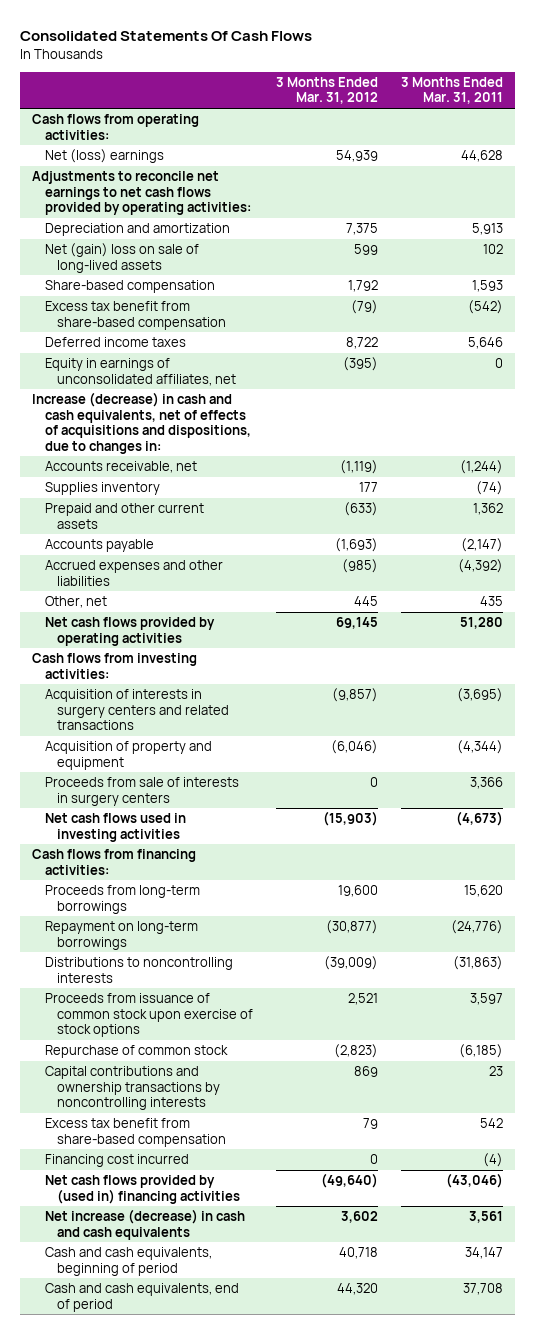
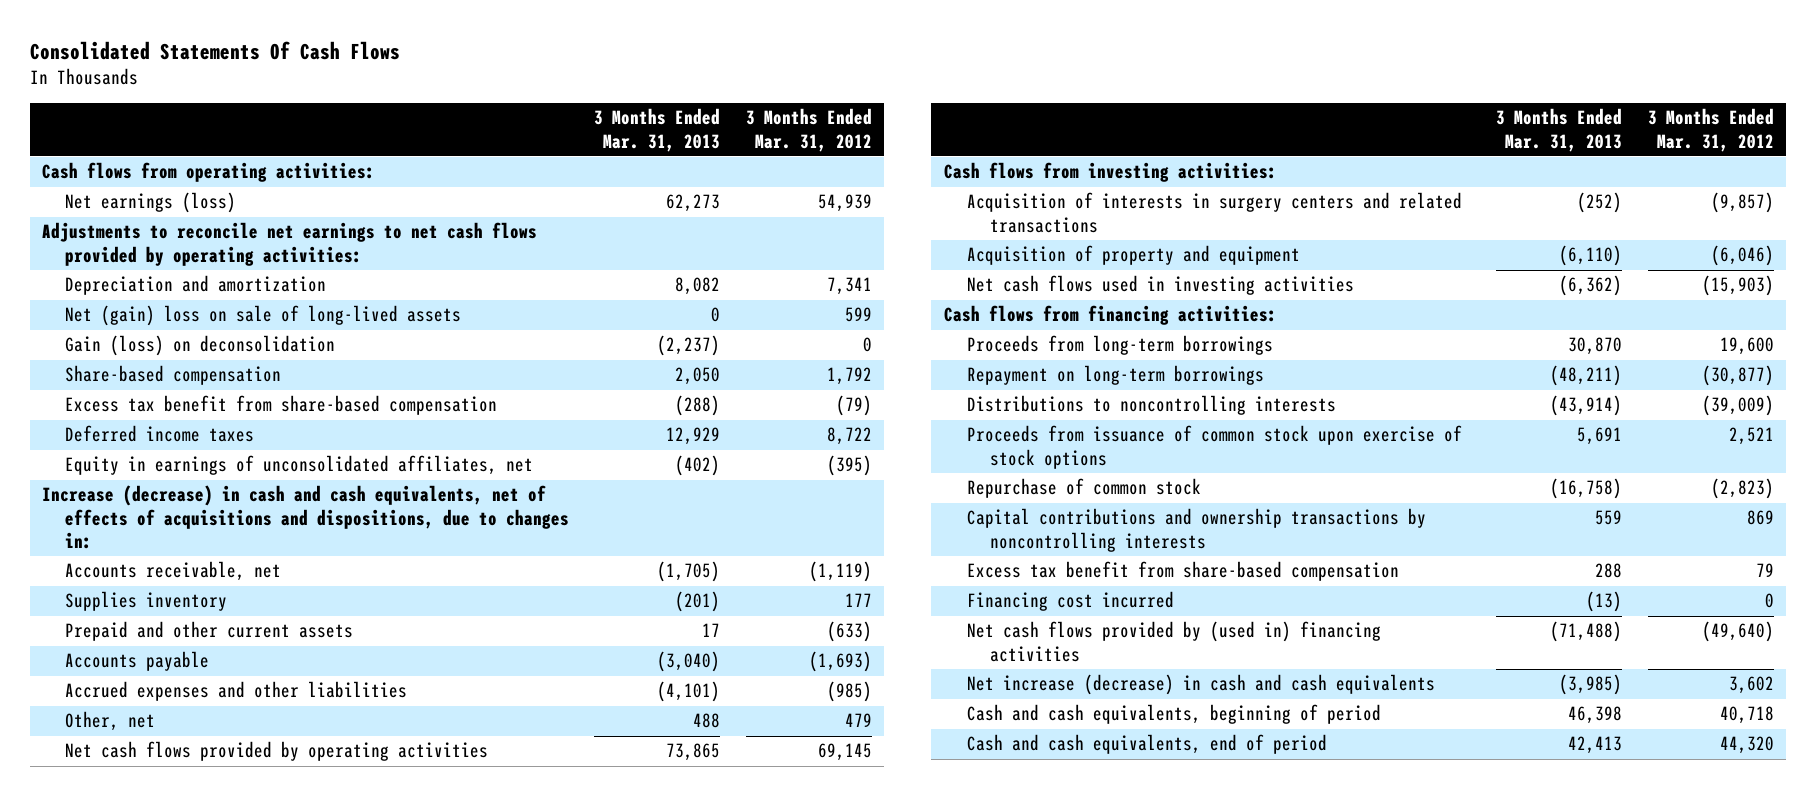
- | 3 Months Ended Mar. 31, 2012 | 3 Months Ended Mar. 31, 2011
+ | 3 Months Ended Mar. 31, 2013 | 3 Months Ended Mar. 31, 2012
- Net (loss) earnings | 54,939 | 44,628
+ Net earnings (loss) | 62,273 | 54,939
- Depreciation and amortization | 7,375 | 5,913
+ Depreciation and amortization | 8,082 | 7,341
+ Gain (loss) on deconsolidation | (2,237) | 0
- Other, net | 445 | 435
+ Other, net | 488 | 479
- Proceeds from sale of interests in surgery centers | 0 | 3,366

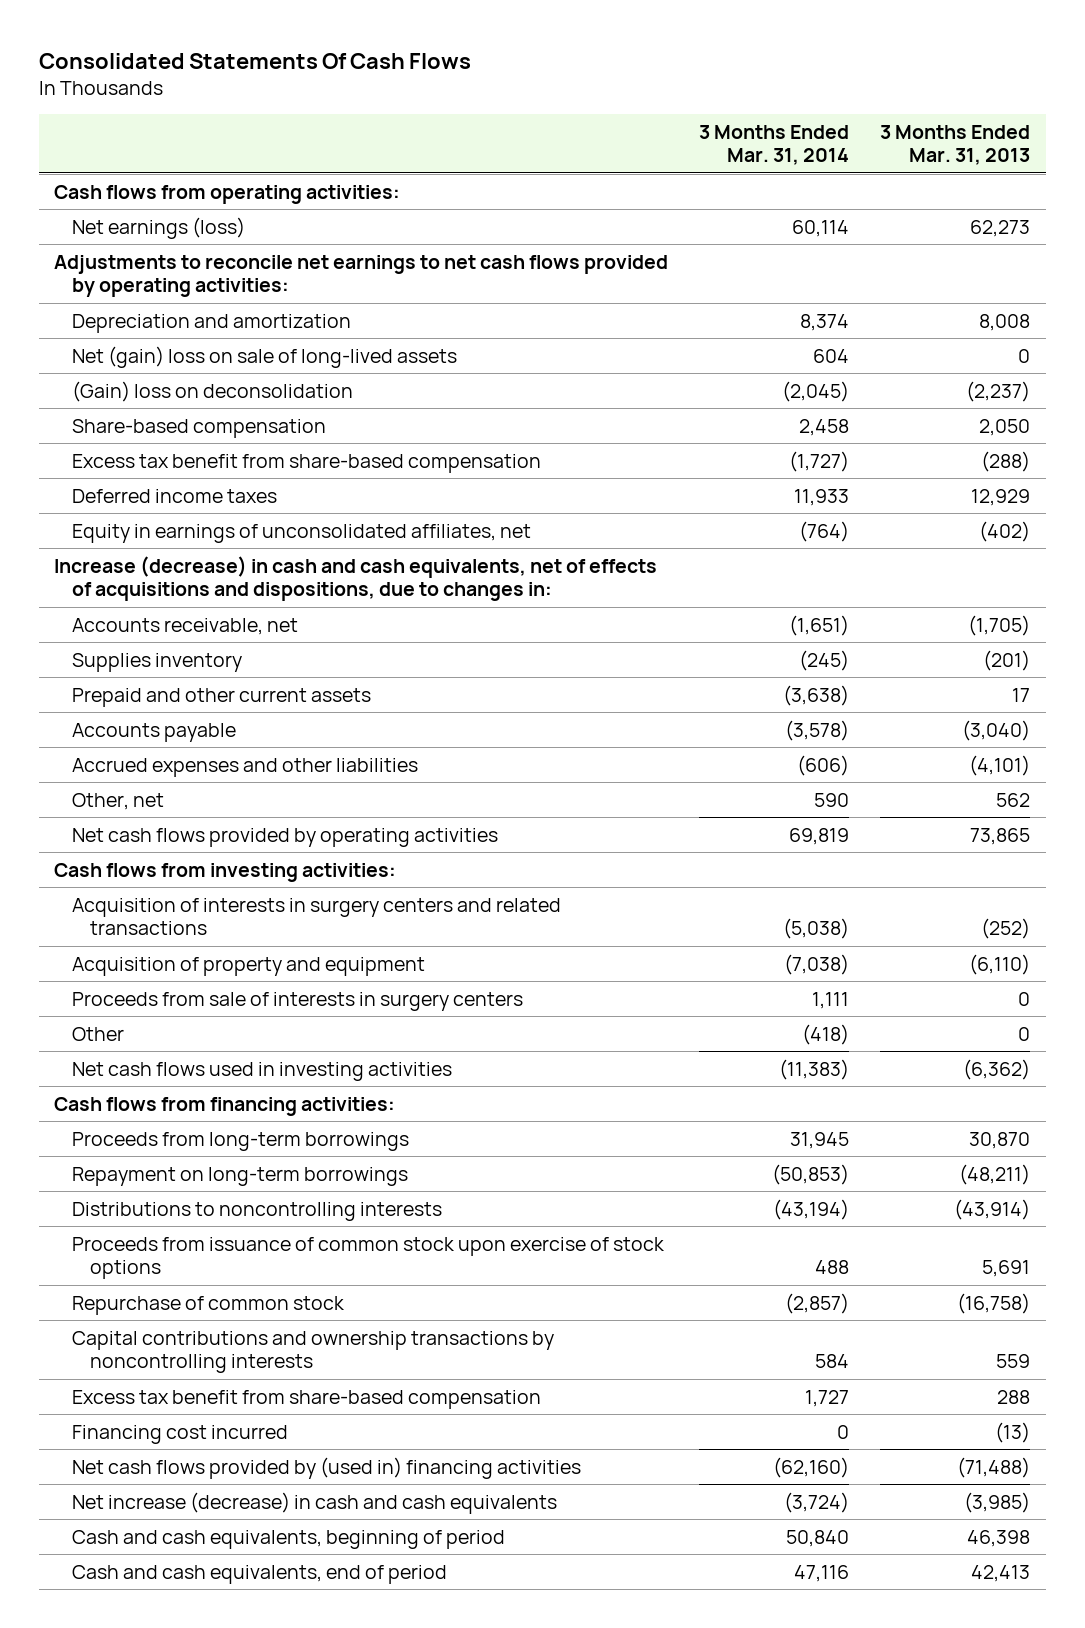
- | 3 Months Ended Mar. 31, 2013 | 3 Months Ended Mar. 31, 2012
+ | 3 Months Ended Mar. 31, 2014 | 3 Months Ended Mar. 31, 2013
- Depreciation and amortization | 8,082 | 7,341
+ Depreciation and amortization | 8,374 | 8,008
- Gain (loss) on deconsolidation | (2,237) | 0
+ (Gain) loss on deconsolidation | (2,045) | (2,237)
- Other, net | 488 | 479
+ Other, net | 590 | 562
+ Proceeds from sale of interests in surgery centers | 1,111 | 0
+ Other | (418) | 0

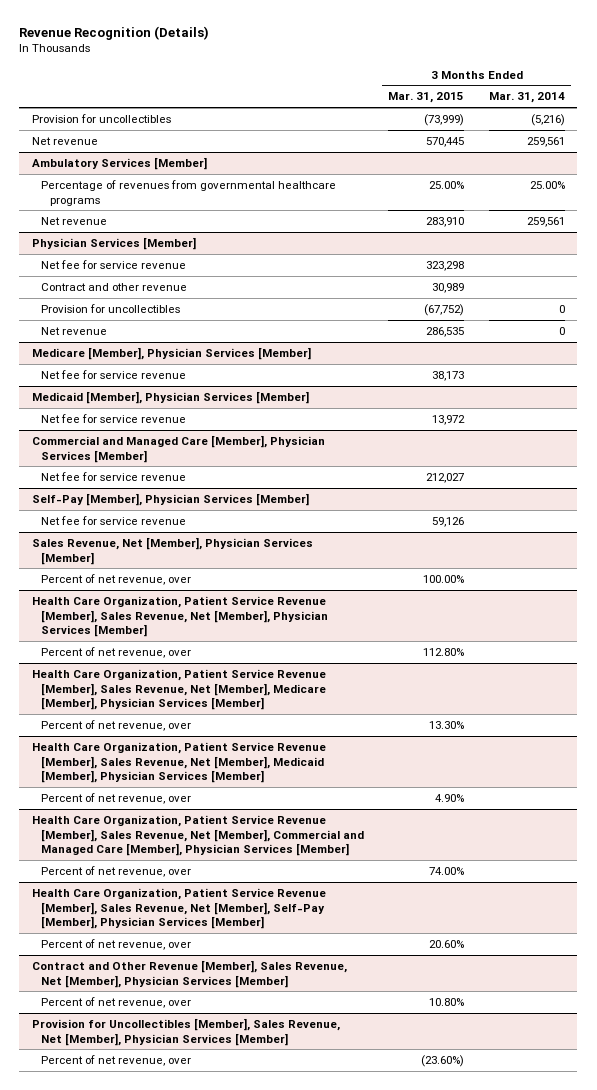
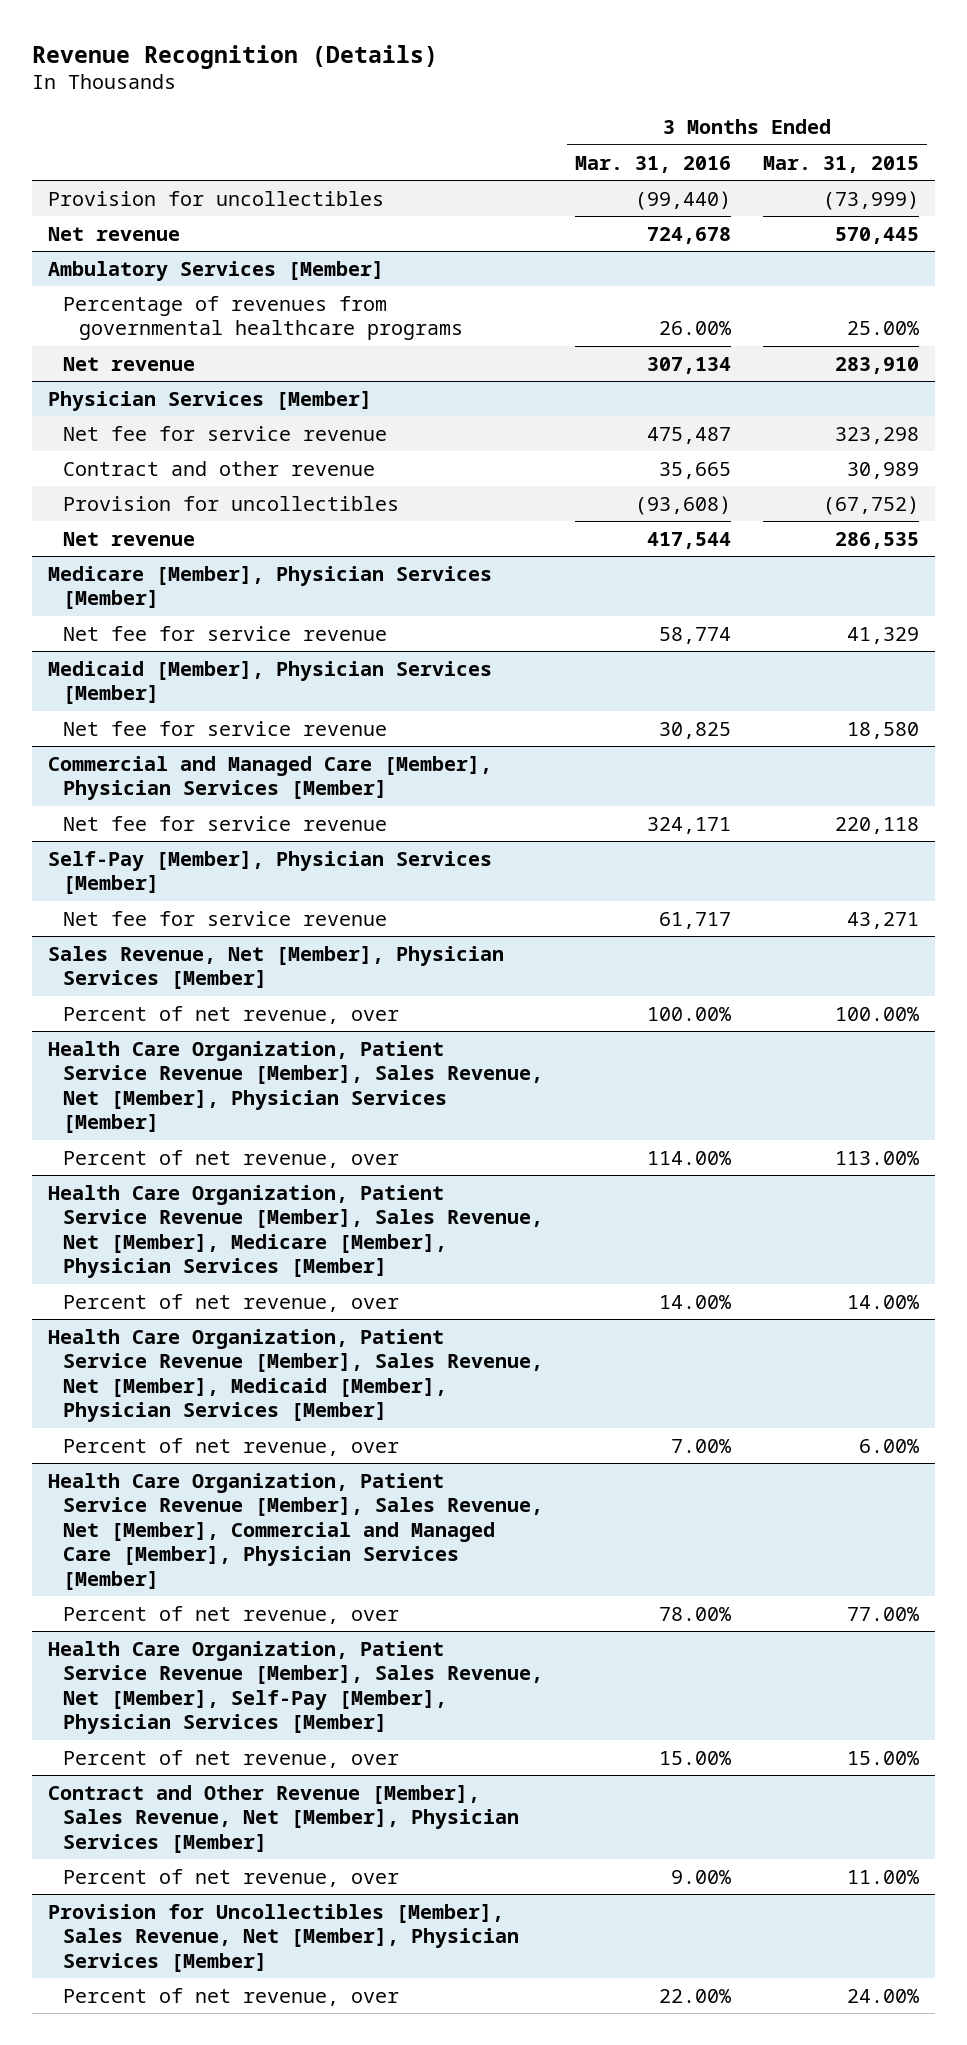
- | 3 Months Ended Mar. 31, 2015 | 3 Months Ended Mar. 31, 2014
+ | 3 Months Ended Mar. 31, 2016 | 3 Months Ended Mar. 31, 2015
@ Medicare [Member], Physician Services [Member]
- Net fee for service revenue | 38,173 |
+ Net fee for service revenue | 58,774 | 41,329
@ Medicaid [Member], Physician Services [Member]
- Net fee for service revenue | 13,972 |
+ Net fee for service revenue | 30,825 | 18,580
@ Commercial and Managed Care [Member], Physician Services [Member]
- Net fee for service revenue | 212,027 |
+ Net fee for service revenue | 324,171 | 220,118
@ Self-Pay [Member], Physician Services [Member]
- Net fee for service revenue | 59,126 |
+ Net fee for service revenue | 61,717 | 43,271
@ Health Care Organization, Patient Service Revenue [Member], Sales Revenue, Net [Member], Physician Services [Member]
- Percent of net revenue, over | 112.80% |
+ Percent of net revenue, over | 114.00% | 113.00%
@ Health Care Organization, Patient Service Revenue [Member], Sales Revenue, Net [Member], Medicare [Member], Physician Services [Member]
- Percent of net revenue, over | 13.30% |
+ Percent of net revenue, over | 14.00% | 14.00%
@ Health Care Organization, Patient Service Revenue [Member], Sales Revenue, Net [Member], Medicaid [Member], Physician Services [Member]
- Percent of net revenue, over | 4.90% |
+ Percent of net revenue, over | 7.00% | 6.00%
@ Health Care Organization, Patient Service Revenue [Member], Sales Revenue, Net [Member], Commercial and Managed Care [Member], Physician Services [Member]
- Percent of net revenue, over | 74.00% |
+ Percent of net revenue, over | 78.00% | 77.00%
@ Health Care Organization, Patient Service Revenue [Member], Sales Revenue, Net [Member], Self-Pay [Member], Physician Services [Member]
- Percent of net revenue, over | 20.60% |
+ Percent of net revenue, over | 15.00% | 15.00%
@ Contract and Other Revenue [Member], Sales Revenue, Net [Member], Physician Services [Member]
- Percent of net revenue, over | 10.80% |
+ Percent of net revenue, over | 9.00% | 11.00%
@ Provision for Uncollectibles [Member], Sales Revenue, Net [Member], Physician Services [Member]
- Percent of net revenue, over | (23.60%) |
+ Percent of net revenue, over | 22.00% | 24.00%

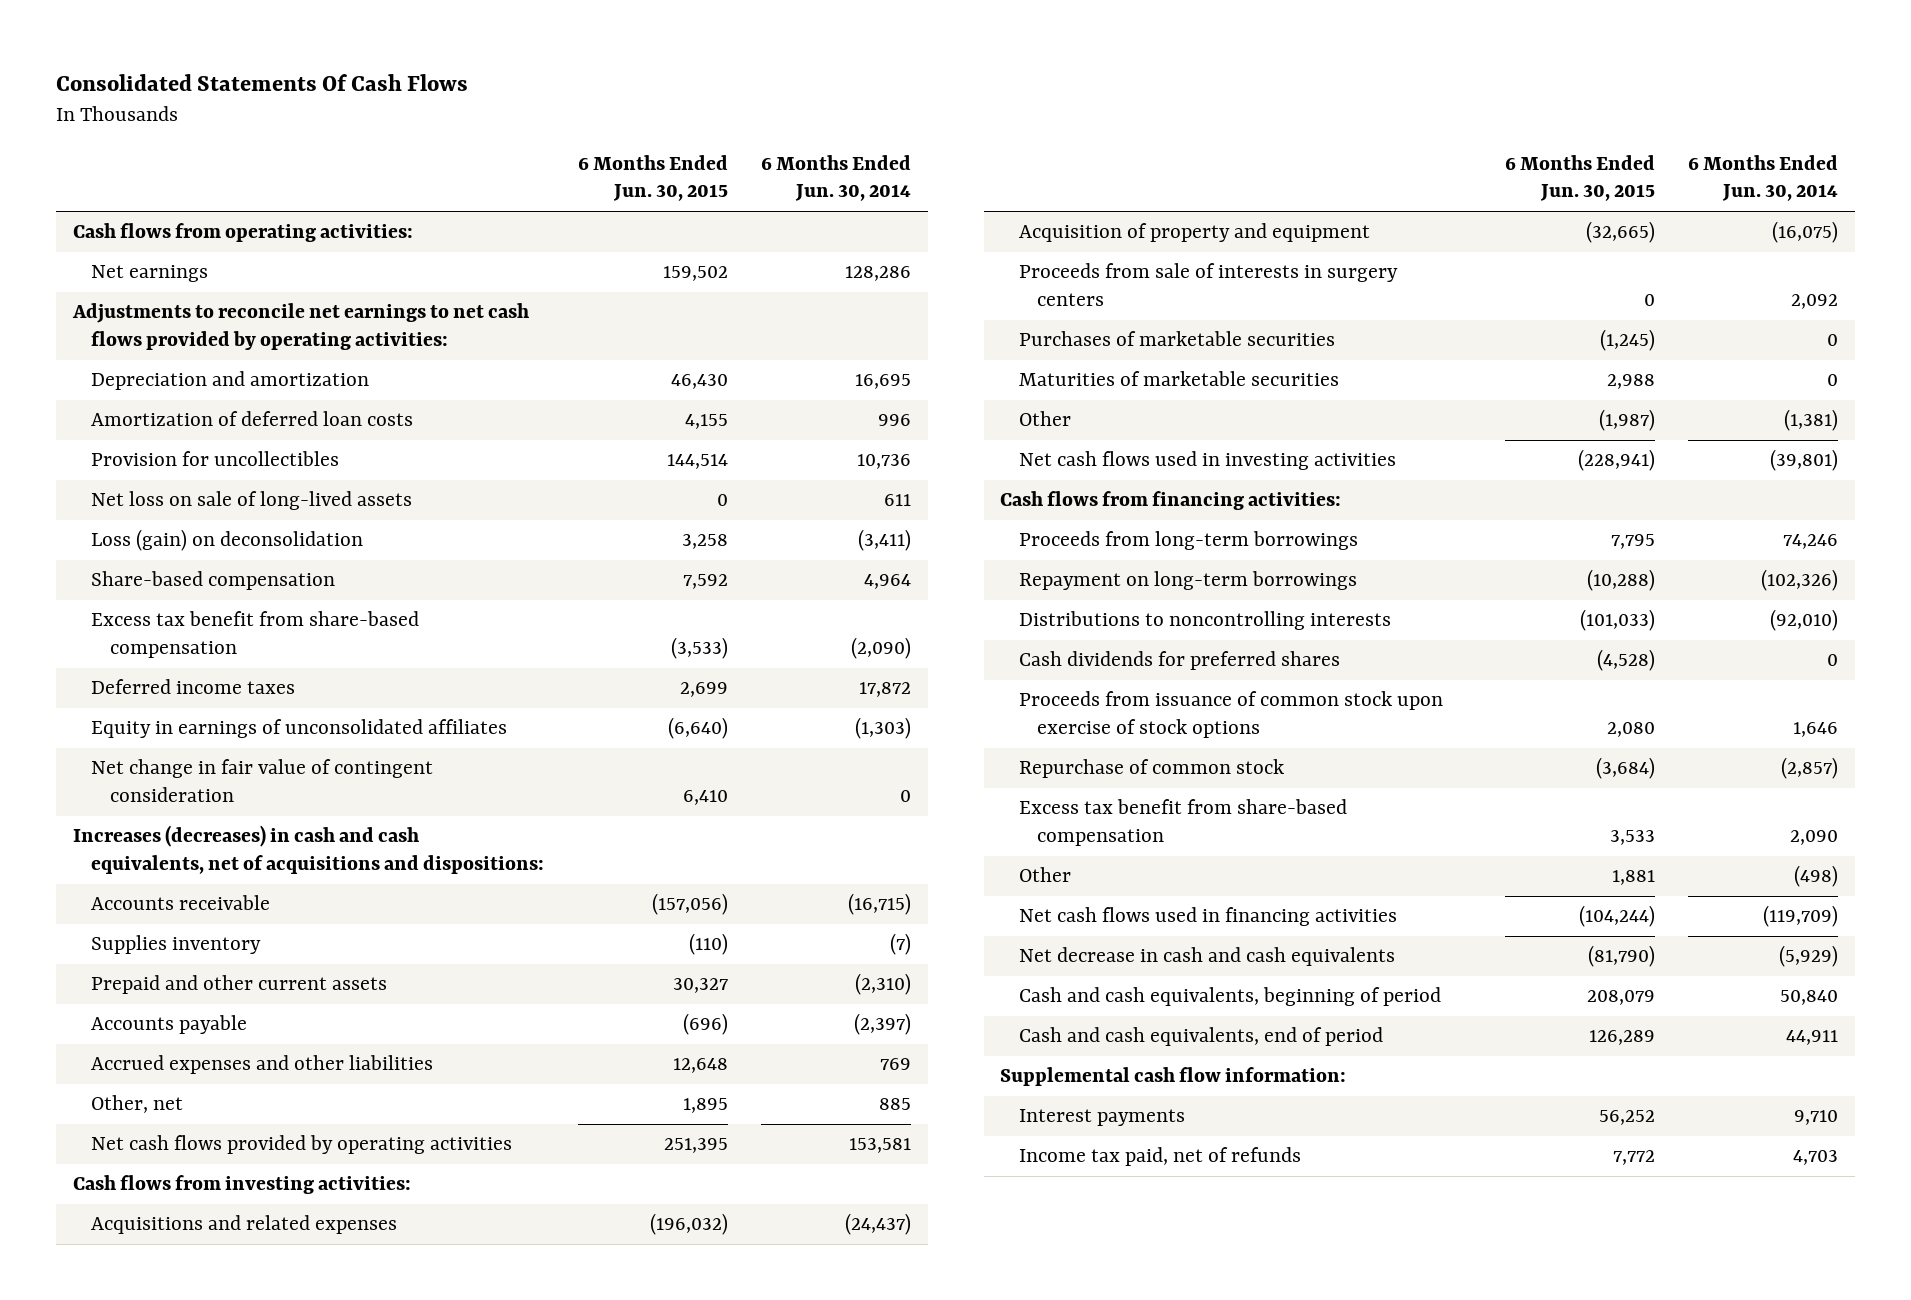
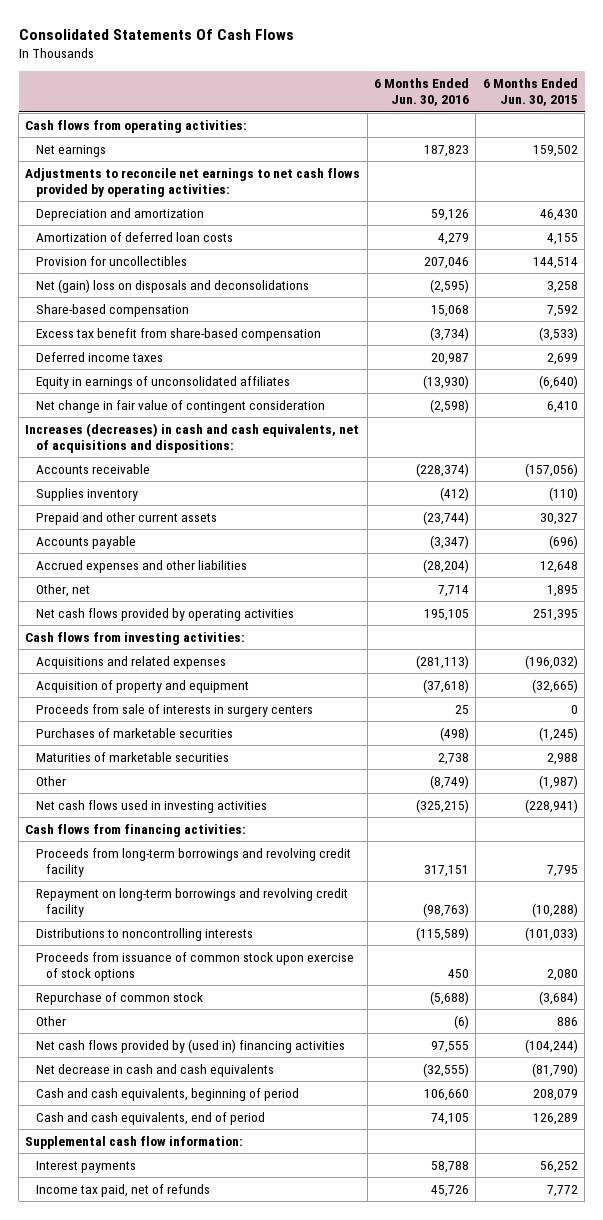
- | 6 Months Ended Jun. 30, 2015 | 6 Months Ended Jun. 30, 2014
+ | 6 Months Ended Jun. 30, 2016 | 6 Months Ended Jun. 30, 2015
- Net loss on sale of long-lived assets | 0 | 611
- Loss (gain) on deconsolidation | 3,258 | (3,411)
+ Net (gain) loss on disposals and deconsolidations | (2,595) | 3,258
- Proceeds from long-term borrowings | 7,795 | 74,246
- Repayment on long-term borrowings | (10,288) | (102,326)
+ Proceeds from long-term borrowings and revolving credit facility | 317,151 | 7,795
+ Repayment on long-term borrowings and revolving credit facility | (98,763) | (10,288)
- Cash dividends for preferred shares | (4,528) | 0
- Excess tax benefit from share-based compensation | 3,533 | 2,090
- Other | 1,881 | (498)
- Net cash flows used in financing activities | (104,244) | (119,709)
+ Other | (6) | 886
+ Net cash flows provided by (used in) financing activities | 97,555 | (104,244)

